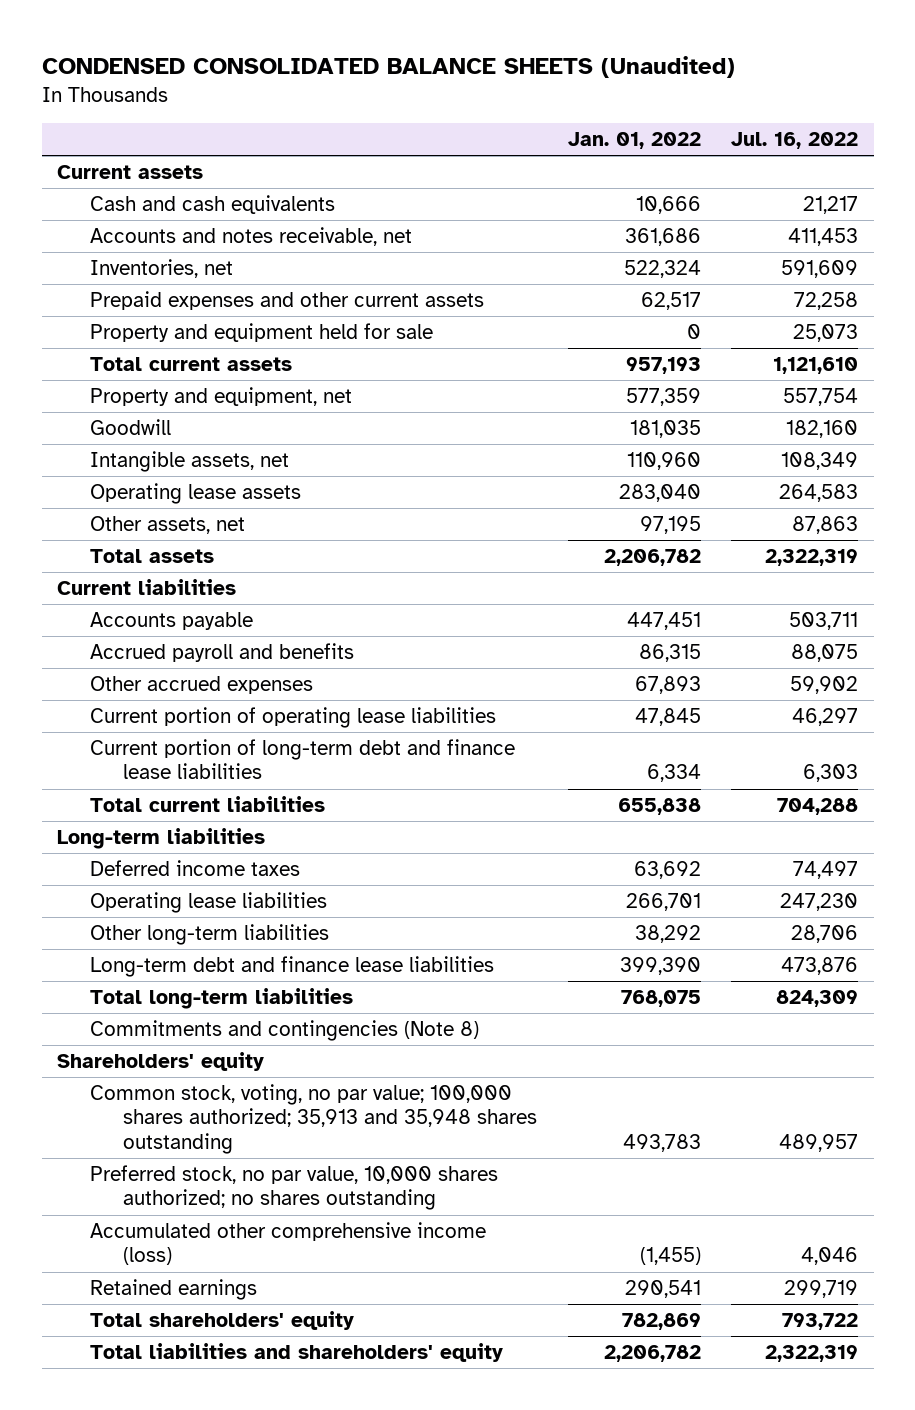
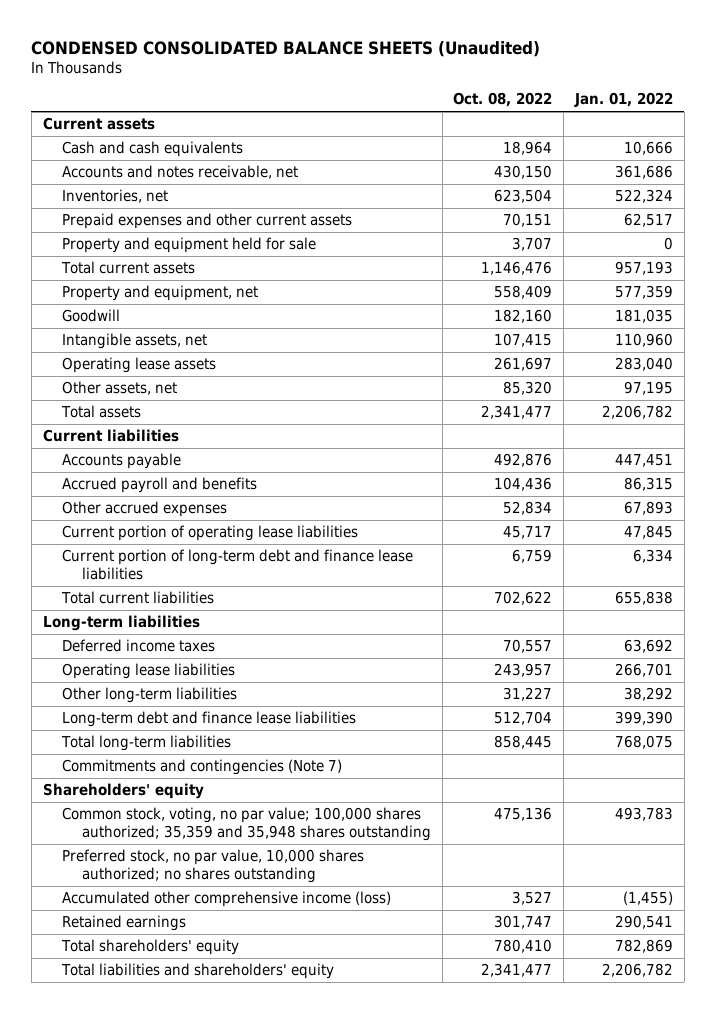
- | Jan. 01, 2022 | Jul. 16, 2022
+ | Oct. 08, 2022 | Jan. 01, 2022
- Commitments and contingencies (Note 8)
+ Commitments and contingencies (Note 7)
- Common stock, voting, no par value; 100,000 shares authorized; 35,913 and 35,948 shares outstanding | 493,783 | 489,957
+ Common stock, voting, no par value; 100,000 shares authorized; 35,359 and 35,948 shares outstanding | 475,136 | 493,783

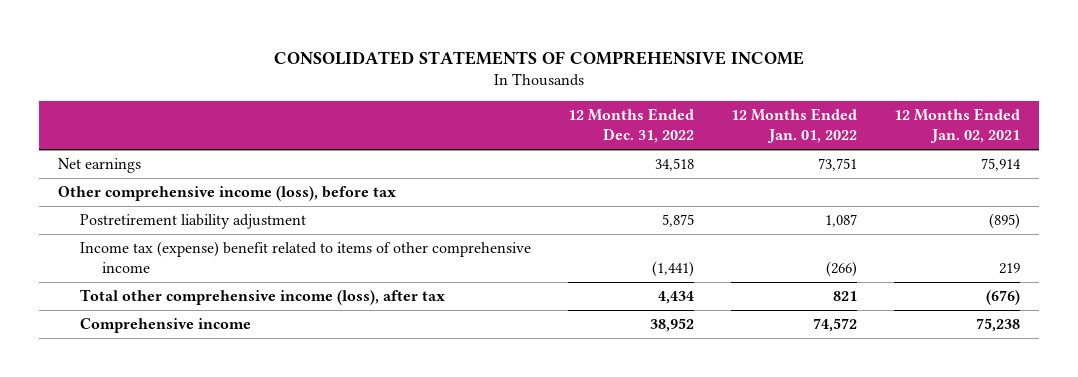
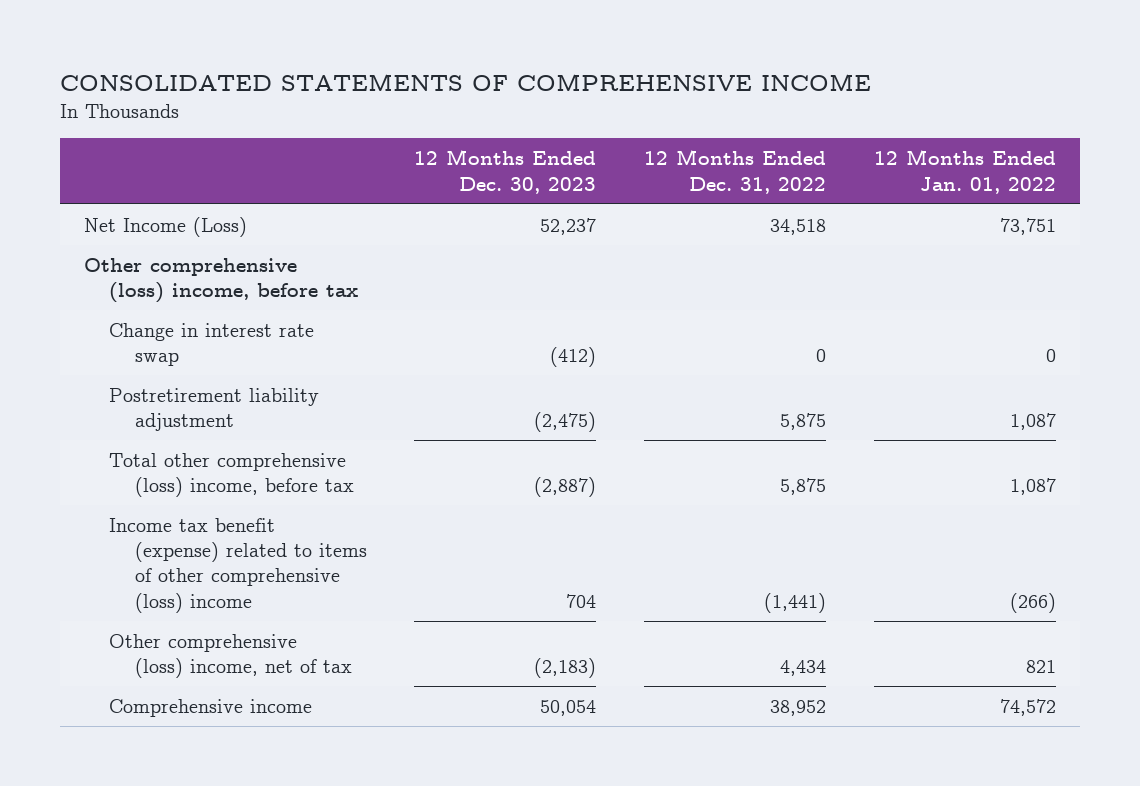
- | 12 Months Ended Dec. 31, 2022 | 12 Months Ended Jan. 01, 2022 | 12 Months Ended Jan. 02, 2021
+ | 12 Months Ended Dec. 30, 2023 | 12 Months Ended Dec. 31, 2022 | 12 Months Ended Jan. 01, 2022
- Net earnings | 34,518 | 73,751 | 75,914
- Other comprehensive income (loss), before tax
+ Net Income (Loss) | 52,237 | 34,518 | 73,751
+ Other comprehensive (loss) income, before tax
+ Change in interest rate swap | (412) | 0 | 0
- Income tax (expense) benefit related to items of other comprehensive income | (1,441) | (266) | 219
- Total other comprehensive income (loss), after tax | 4,434 | 821 | (676)
+ Total other comprehensive (loss) income, before tax | (2,887) | 5,875 | 1,087
+ Income tax benefit (expense) related to items of other comprehensive (loss) income | 704 | (1,441) | (266)
+ Other comprehensive (loss) income, net of tax | (2,183) | 4,434 | 821

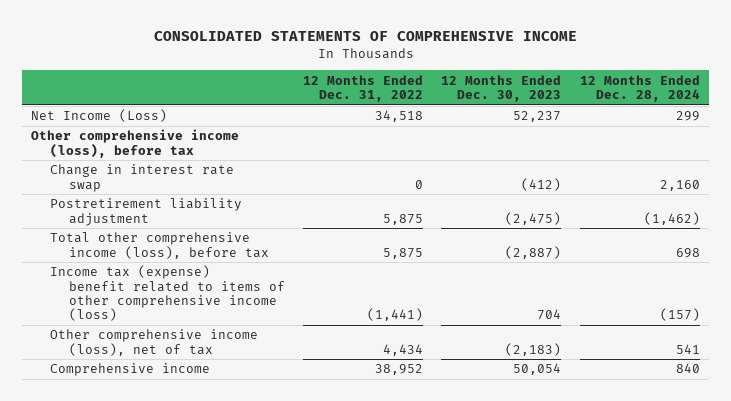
- | 12 Months Ended Dec. 30, 2023 | 12 Months Ended Dec. 31, 2022 | 12 Months Ended Jan. 01, 2022
+ | 12 Months Ended Dec. 31, 2022 | 12 Months Ended Dec. 30, 2023 | 12 Months Ended Dec. 28, 2024
- Other comprehensive (loss) income, before tax
+ Other comprehensive income (loss), before tax
- Total other comprehensive (loss) income, before tax | (2,887) | 5,875 | 1,087
- Income tax benefit (expense) related to items of other comprehensive (loss) income | 704 | (1,441) | (266)
- Other comprehensive (loss) income, net of tax | (2,183) | 4,434 | 821
+ Total other comprehensive income (loss), before tax | 5,875 | (2,887) | 698
+ Income tax (expense) benefit related to items of other comprehensive income (loss) | (1,441) | 704 | (157)
+ Other comprehensive income (loss), net of tax | 4,434 | (2,183) | 541

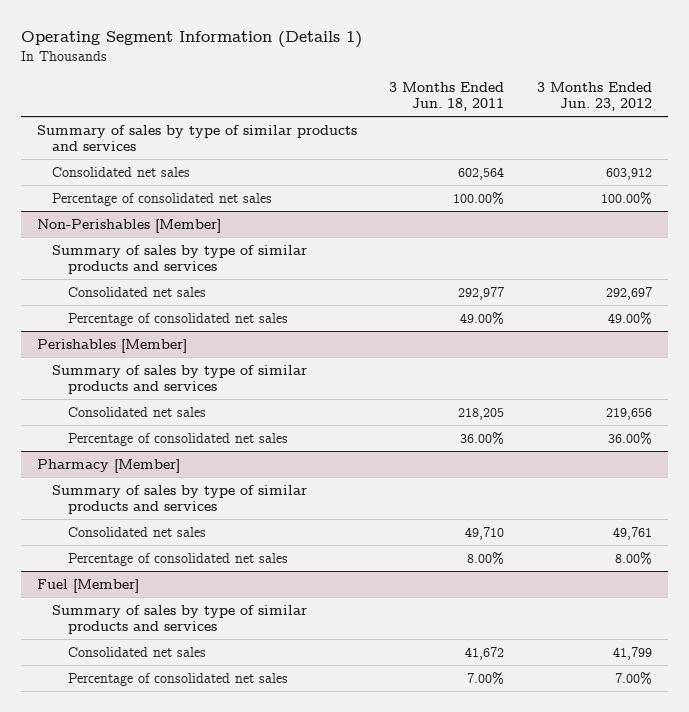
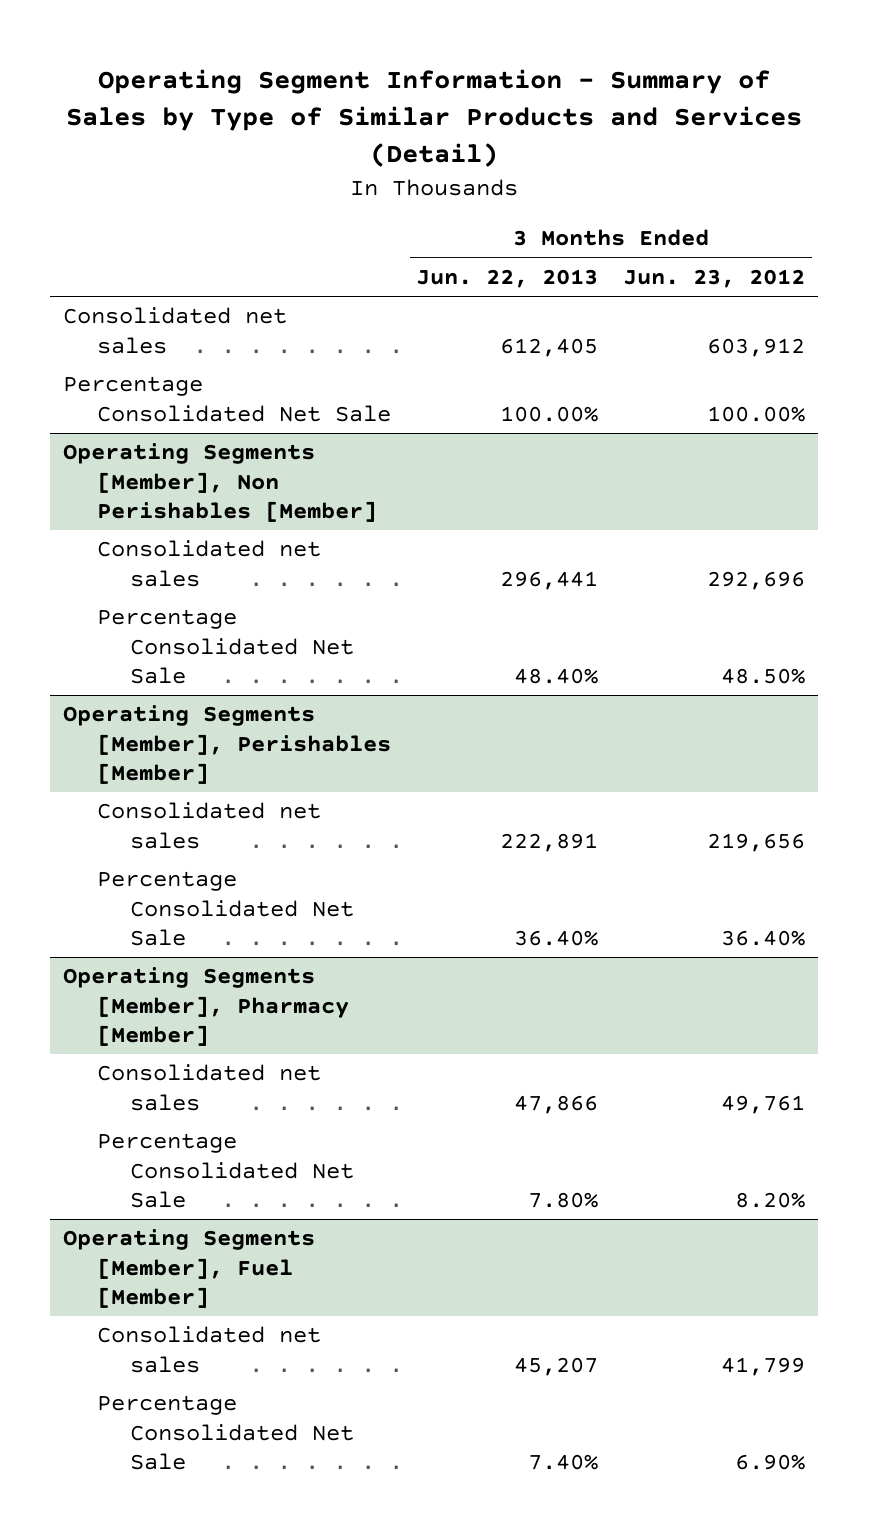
- Operating Segment Information (Details 1)
+ Operating Segment Information - Summary of Sales by Type of Similar Products and Services (Detail)
- | 3 Months Ended Jun. 18, 2011 | 3 Months Ended Jun. 23, 2012
+ | 3 Months Ended Jun. 22, 2013 | 3 Months Ended Jun. 23, 2012
- Summary of sales by type of similar products and services
- Percentage of consolidated net sales | 100.00% | 100.00%
- Non-Perishables [Member]
- Summary of sales by type of similar products and services
- Consolidated net sales | 292,977 | 292,697
- Percentage of consolidated net sales | 49.00% | 49.00%
- Perishables [Member]
- Summary of sales by type of similar products and services
+ Percentage Consolidated Net Sale | 100.00% | 100.00%
+ Operating Segments [Member], Non Perishables [Member]
+ Consolidated net sales | 296,441 | 292,696
+ Percentage Consolidated Net Sale | 48.40% | 48.50%
+ Operating Segments [Member], Perishables [Member]
- Percentage of consolidated net sales | 36.00% | 36.00%
- Pharmacy [Member]
- Summary of sales by type of similar products and services
+ Percentage Consolidated Net Sale | 36.40% | 36.40%
+ Operating Segments [Member], Pharmacy [Member]
- Percentage of consolidated net sales | 8.00% | 8.00%
- Fuel [Member]
- Summary of sales by type of similar products and services
+ Percentage Consolidated Net Sale | 7.80% | 8.20%
+ Operating Segments [Member], Fuel [Member]
- Percentage of consolidated net sales | 7.00% | 7.00%
+ Percentage Consolidated Net Sale | 7.40% | 6.90%

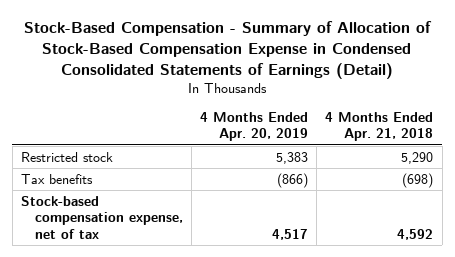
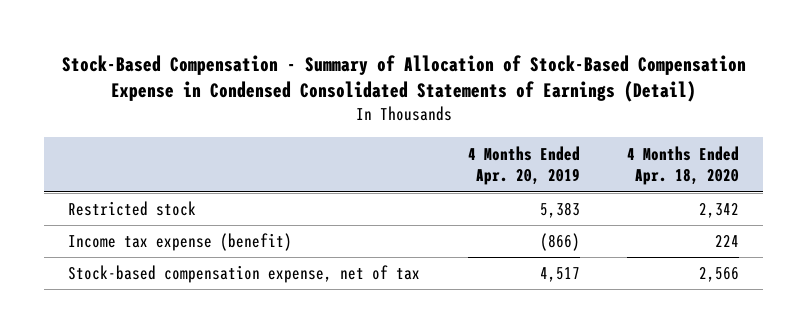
- | 4 Months Ended Apr. 20, 2019 | 4 Months Ended Apr. 21, 2018
+ | 4 Months Ended Apr. 20, 2019 | 4 Months Ended Apr. 18, 2020
- Tax benefits | (866) | (698)
+ Income tax expense (benefit) | (866) | 224

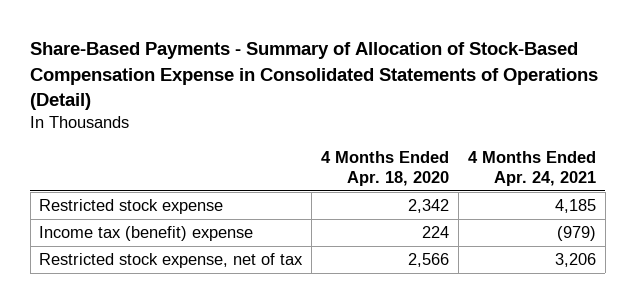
- Stock-Based Compensation - Summary of Allocation of Stock-Based Compensation Expense in Condensed Consolidated Statements of Earnings (Detail)
+ Share-Based Payments - Summary of Allocation of Stock-Based Compensation Expense in Consolidated Statements of Operations (Detail)
- | 4 Months Ended Apr. 20, 2019 | 4 Months Ended Apr. 18, 2020
+ | 4 Months Ended Apr. 18, 2020 | 4 Months Ended Apr. 24, 2021
- Restricted stock | 5,383 | 2,342
- Income tax expense (benefit) | (866) | 224
- Stock-based compensation expense, net of tax | 4,517 | 2,566
+ Restricted stock expense | 2,342 | 4,185
+ Income tax (benefit) expense | 224 | (979)
+ Restricted stock expense, net of tax | 2,566 | 3,206

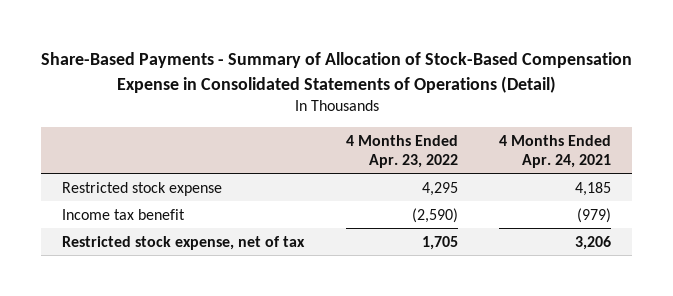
- | 4 Months Ended Apr. 18, 2020 | 4 Months Ended Apr. 24, 2021
+ | 4 Months Ended Apr. 23, 2022 | 4 Months Ended Apr. 24, 2021
- Income tax (benefit) expense | 224 | (979)
+ Income tax benefit | (2,590) | (979)

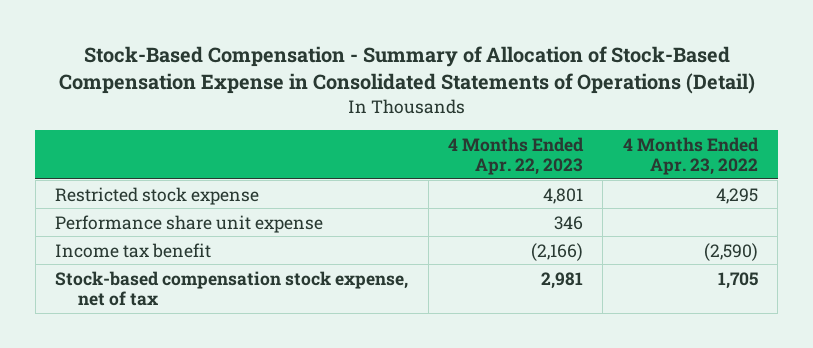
- Share-Based Payments - Summary of Allocation of Stock-Based Compensation Expense in Consolidated Statements of Operations (Detail)
+ Stock-Based Compensation - Summary of Allocation of Stock-Based Compensation Expense in Consolidated Statements of Operations (Detail)
- | 4 Months Ended Apr. 23, 2022 | 4 Months Ended Apr. 24, 2021
+ | 4 Months Ended Apr. 22, 2023 | 4 Months Ended Apr. 23, 2022
+ Performance share unit expense | 346 |
- Restricted stock expense, net of tax | 1,705 | 3,206
+ Stock-based compensation stock expense, net of tax | 2,981 | 1,705

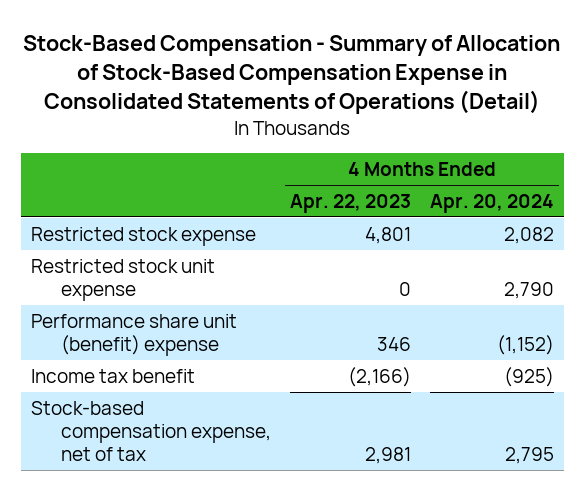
- | 4 Months Ended Apr. 22, 2023 | 4 Months Ended Apr. 23, 2022
+ | 4 Months Ended Apr. 22, 2023 | 4 Months Ended Apr. 20, 2024
- Performance share unit expense | 346 |
+ Restricted stock unit expense | 0 | 2,790
+ Performance share unit (benefit) expense | 346 | (1,152)
- Stock-based compensation stock expense, net of tax | 2,981 | 1,705
+ Stock-based compensation expense, net of tax | 2,981 | 2,795

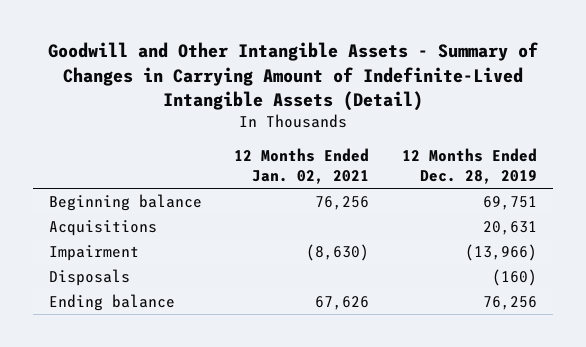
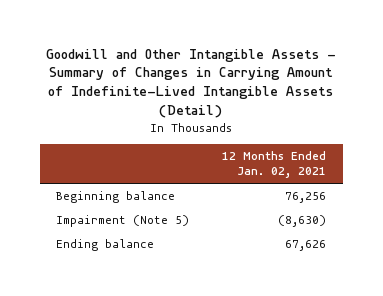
- | 12 Months Ended Jan. 02, 2021 | 12 Months Ended Dec. 28, 2019
+ | 12 Months Ended Jan. 02, 2021
- Acquisitions | | 20,631
- Impairment | (8,630) | (13,966)
- Disposals | | (160)
+ Impairment (Note 5) | (8,630)

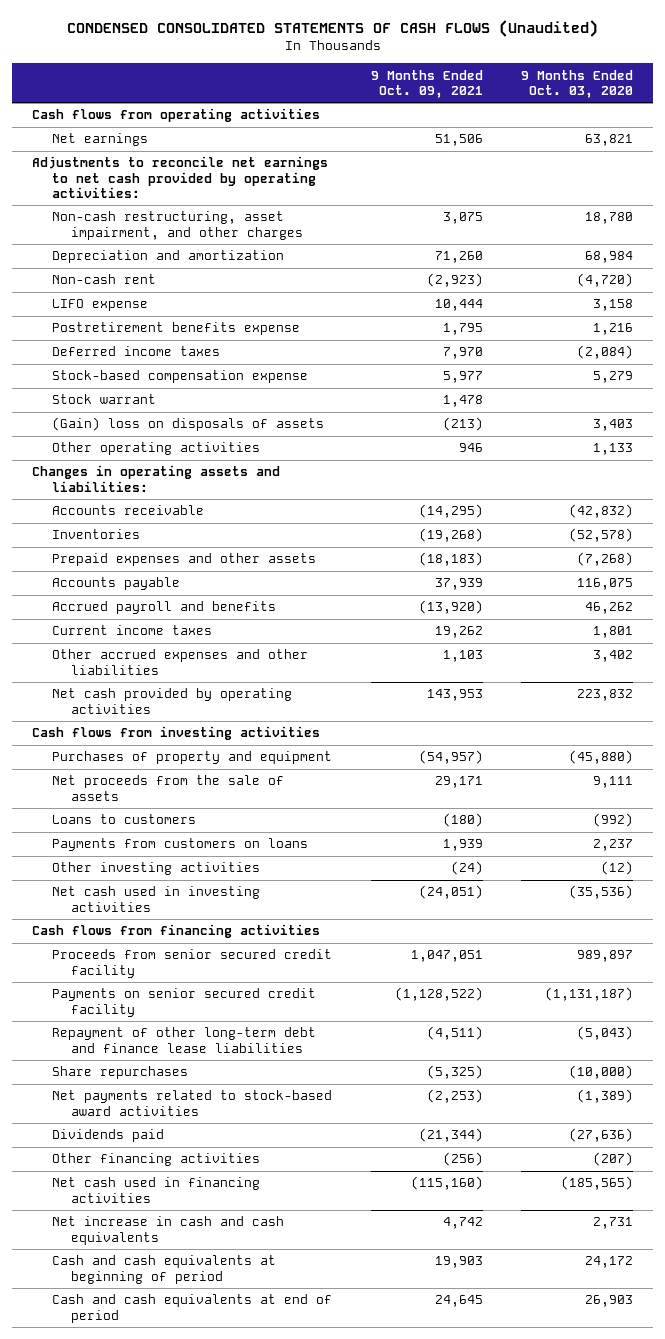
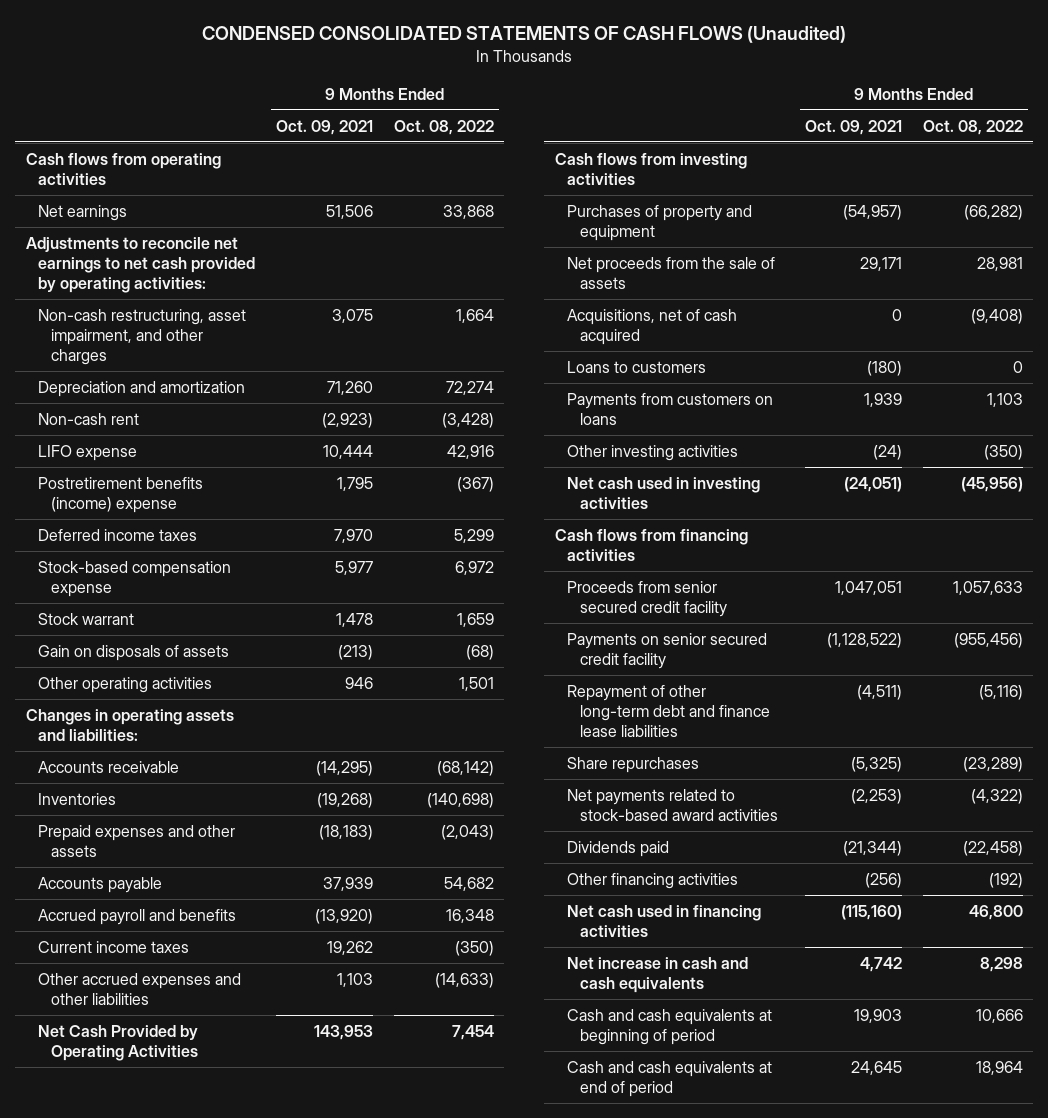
- | 9 Months Ended Oct. 09, 2021 | 9 Months Ended Oct. 03, 2020
+ | 9 Months Ended Oct. 09, 2021 | 9 Months Ended Oct. 08, 2022
- Postretirement benefits expense | 1,795 | 1,216
+ Postretirement benefits (income) expense | 1,795 | (367)
- (Gain) loss on disposals of assets | (213) | 3,403
+ Gain on disposals of assets | (213) | (68)
- Net cash provided by operating activities | 143,953 | 223,832
+ Net Cash Provided by Operating Activities | 143,953 | 7,454
+ Acquisitions, net of cash acquired | 0 | (9,408)

